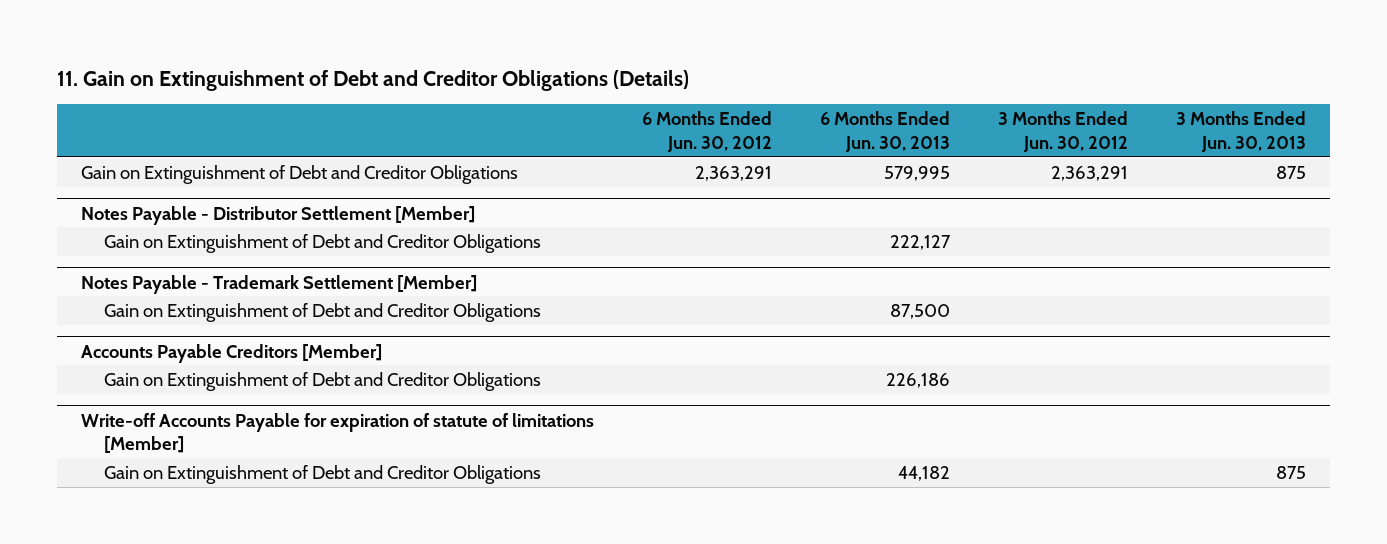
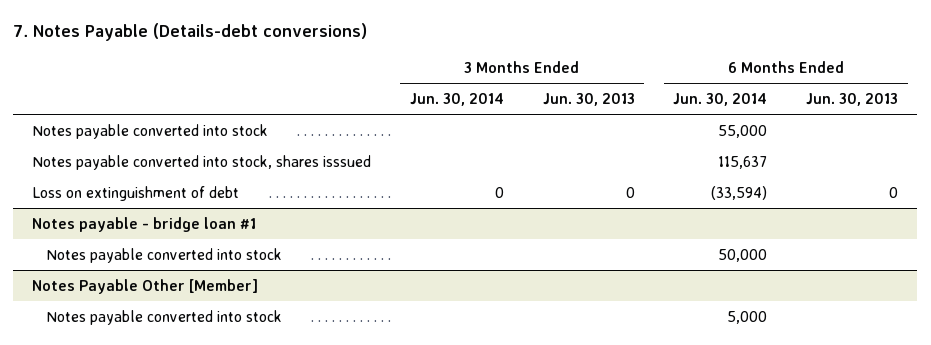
- 11. Gain on Extinguishment of Debt and Creditor Obligations (Details)
+ 7. Notes Payable (Details-debt conversions)
- | 6 Months Ended Jun. 30, 2012 | 6 Months Ended Jun. 30, 2013 | 3 Months Ended Jun. 30, 2012 | 3 Months Ended Jun. 30, 2013
+ | 3 Months Ended Jun. 30, 2014 | 3 Months Ended Jun. 30, 2013 | 6 Months Ended Jun. 30, 2014 | 6 Months Ended Jun. 30, 2013
- Gain on Extinguishment of Debt and Creditor Obligations | 2,363,291 | 579,995 | 2,363,291 | 875
- Notes Payable - Distributor Settlement [Member]
- Gain on Extinguishment of Debt and Creditor Obligations | | 222,127 | |
- Notes Payable - Trademark Settlement [Member]
- Gain on Extinguishment of Debt and Creditor Obligations | | 87,500 | |
- Accounts Payable Creditors [Member]
- Gain on Extinguishment of Debt and Creditor Obligations | | 226,186 | |
- Write-off Accounts Payable for expiration of statute of limitations [Member]
- Gain on Extinguishment of Debt and Creditor Obligations | | 44,182 | | 875
+ Notes payable converted into stock | | | 55,000 |
+ Notes payable converted into stock, shares isssued | | | 115,637 |
+ Loss on extinguishment of debt | 0 | 0 | (33,594) | 0
+ Notes payable - bridge loan #1
+ Notes payable converted into stock | | | 50,000 |
+ Notes Payable Other [Member]
+ Notes payable converted into stock | | | 5,000 |

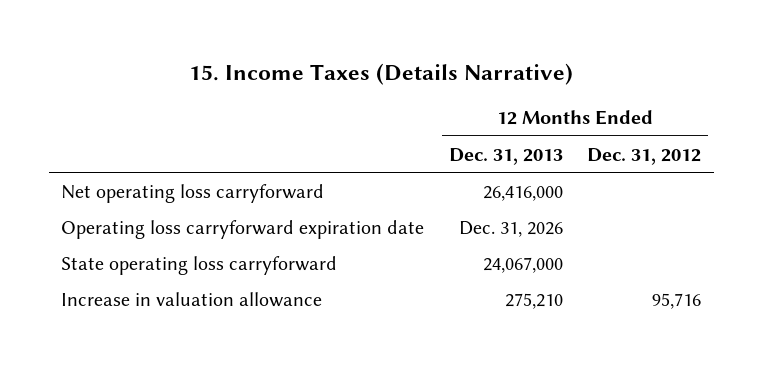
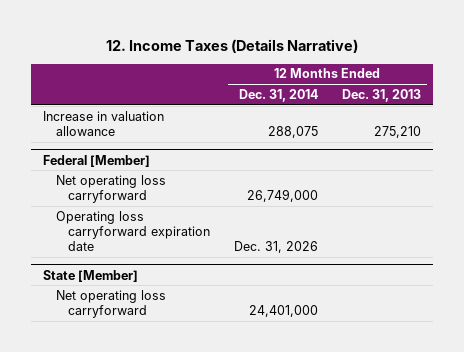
- 15. Income Taxes (Details Narrative)
+ 12. Income Taxes (Details Narrative)
- | 12 Months Ended Dec. 31, 2013 | 12 Months Ended Dec. 31, 2012
+ | 12 Months Ended Dec. 31, 2014 | 12 Months Ended Dec. 31, 2013
- Net operating loss carryforward | 26,416,000 |
- Operating loss carryforward expiration date | Dec. 31, 2026 |
- State operating loss carryforward | 24,067,000 |
+ Federal [Member]
+ Net operating loss carryforward | 26,749,000 |
+ Operating loss carryforward expiration date | Dec. 31, 2026 |
+ State [Member]
+ Net operating loss carryforward | 24,401,000 |

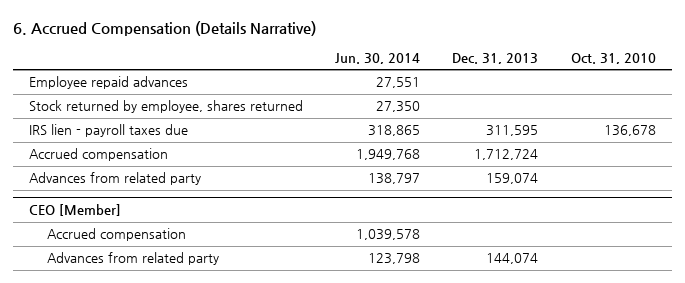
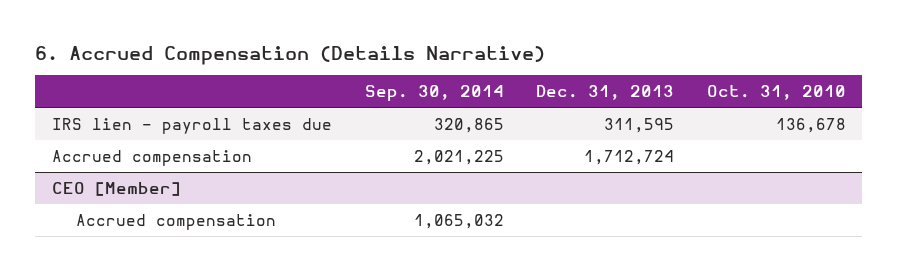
- | Jun. 30, 2014 | Dec. 31, 2013 | Oct. 31, 2010
+ | Sep. 30, 2014 | Dec. 31, 2013 | Oct. 31, 2010
- Employee repaid advances | 27,551 | |
- Stock returned by employee, shares returned | 27,350 | |
- Advances from related party | 138,797 | 159,074 |
@ CEO [Member]
- Advances from related party | 123,798 | 144,074 |

